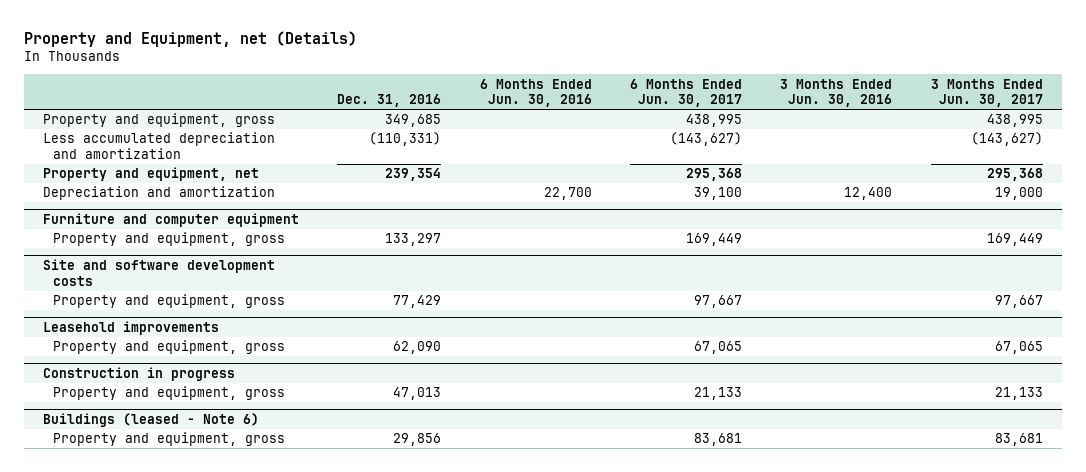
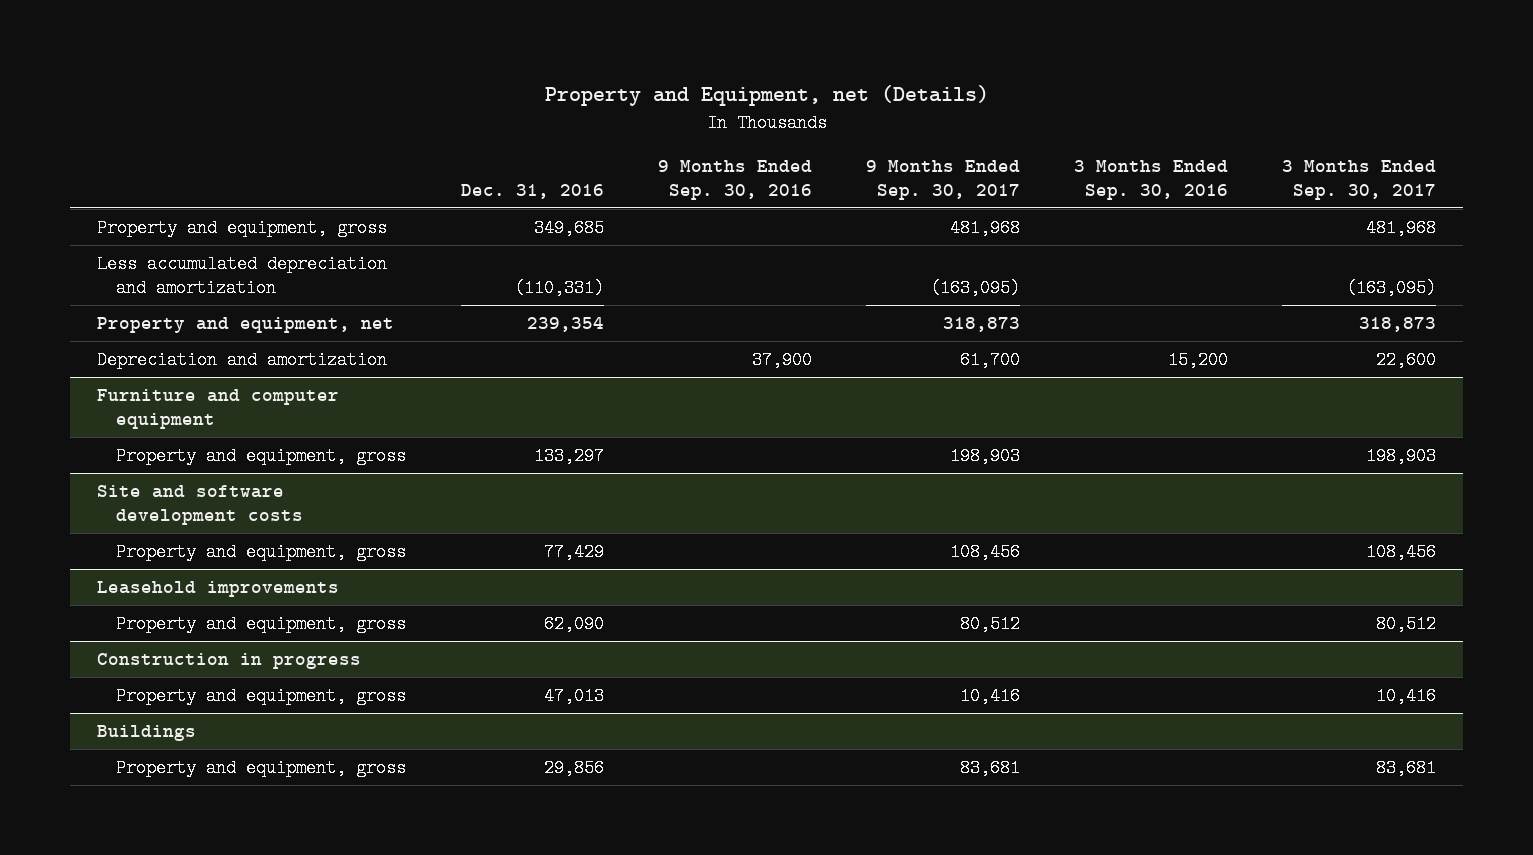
- | Dec. 31, 2016 | 6 Months Ended Jun. 30, 2016 | 6 Months Ended Jun. 30, 2017 | 3 Months Ended Jun. 30, 2016 | 3 Months Ended Jun. 30, 2017
+ | Dec. 31, 2016 | 9 Months Ended Sep. 30, 2016 | 9 Months Ended Sep. 30, 2017 | 3 Months Ended Sep. 30, 2016 | 3 Months Ended Sep. 30, 2017
- Buildings (leased - Note 6)
+ Buildings

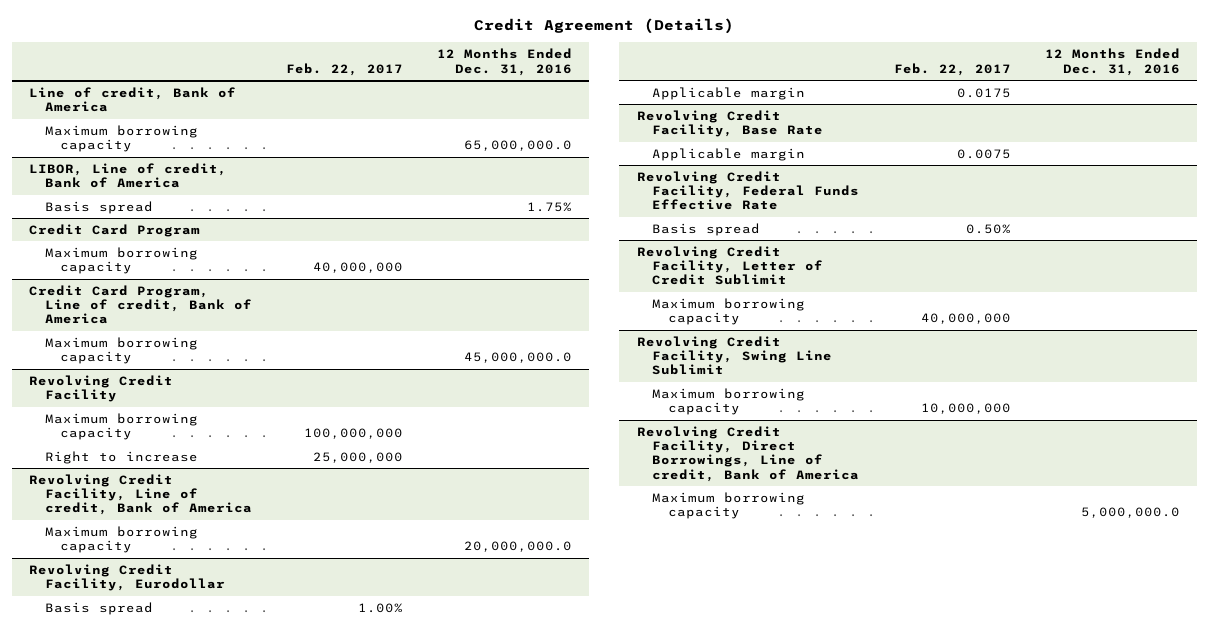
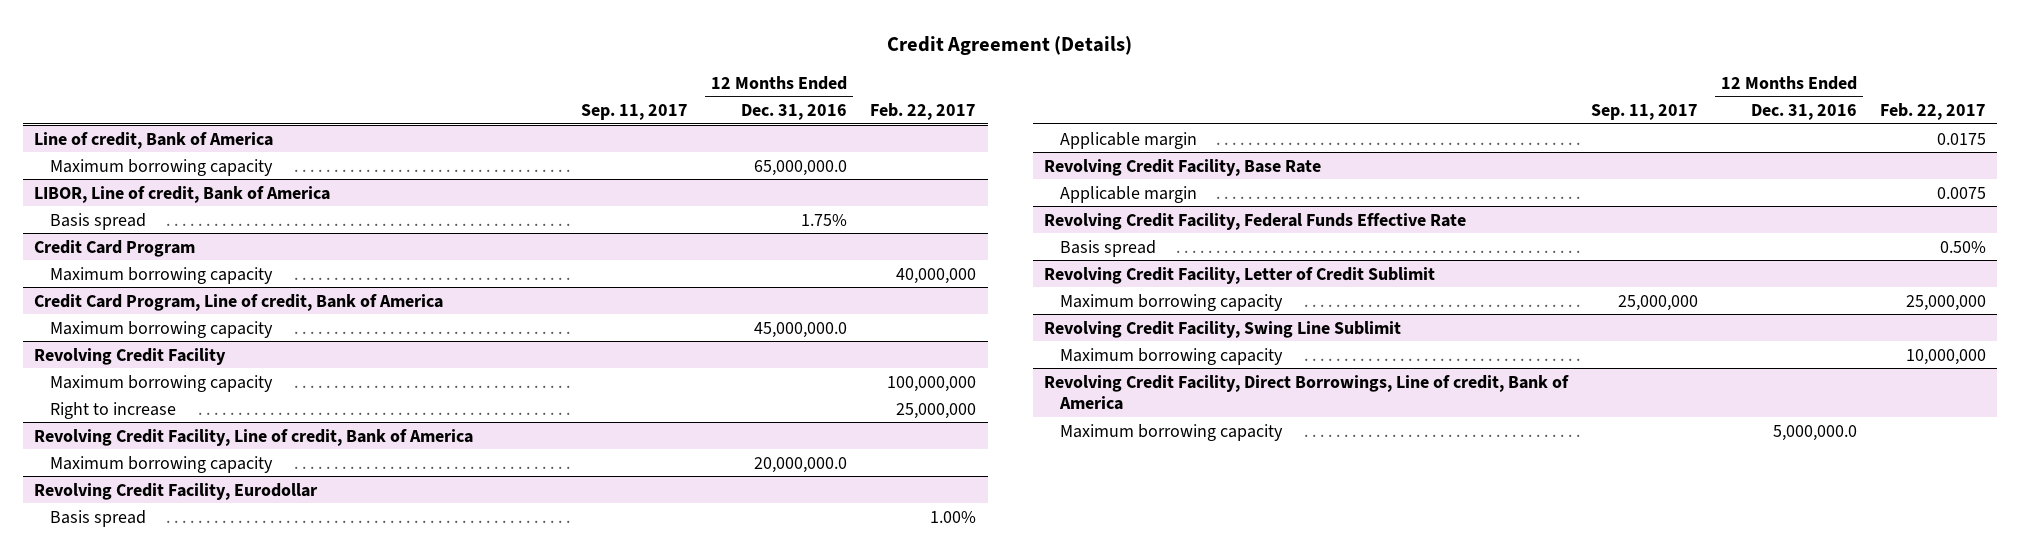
- | Feb. 22, 2017 | 12 Months Ended Dec. 31, 2016
+ | Sep. 11, 2017 | 12 Months Ended Dec. 31, 2016 | Feb. 22, 2017
@ Revolving Credit Facility, Letter of Credit Sublimit
- Maximum borrowing capacity | 40,000,000 |
+ Maximum borrowing capacity | 25,000,000 | | 25,000,000

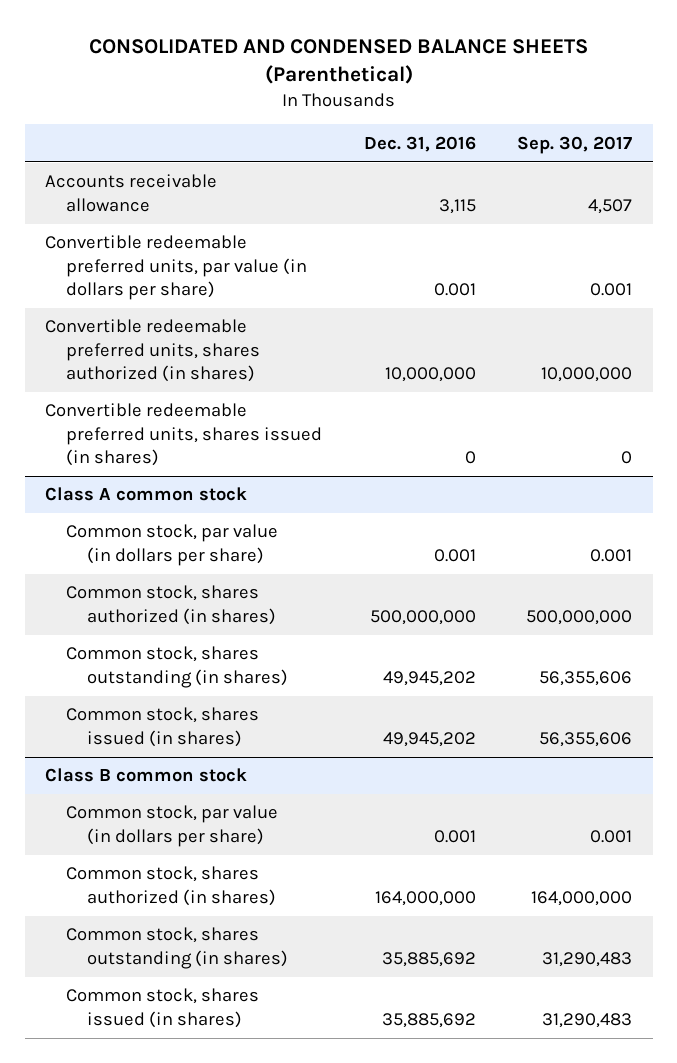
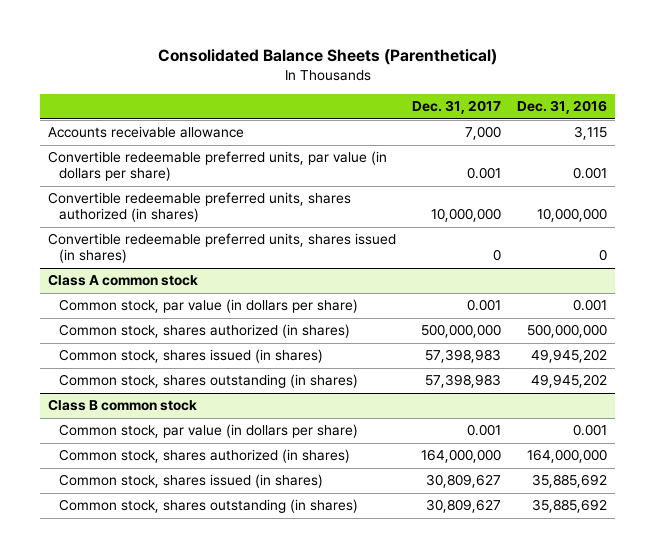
- CONSOLIDATED AND CONDENSED BALANCE SHEETS (Parenthetical)
+ Consolidated Balance Sheets (Parenthetical)
- | Dec. 31, 2016 | Sep. 30, 2017
+ | Dec. 31, 2017 | Dec. 31, 2016
@ Class A common stock
moved down: Common stock, shares outstanding (in shares) | 57,398,983 | 49,945,202
@ Class B common stock
moved down: Common stock, shares outstanding (in shares) | 30,809,627 | 35,885,692

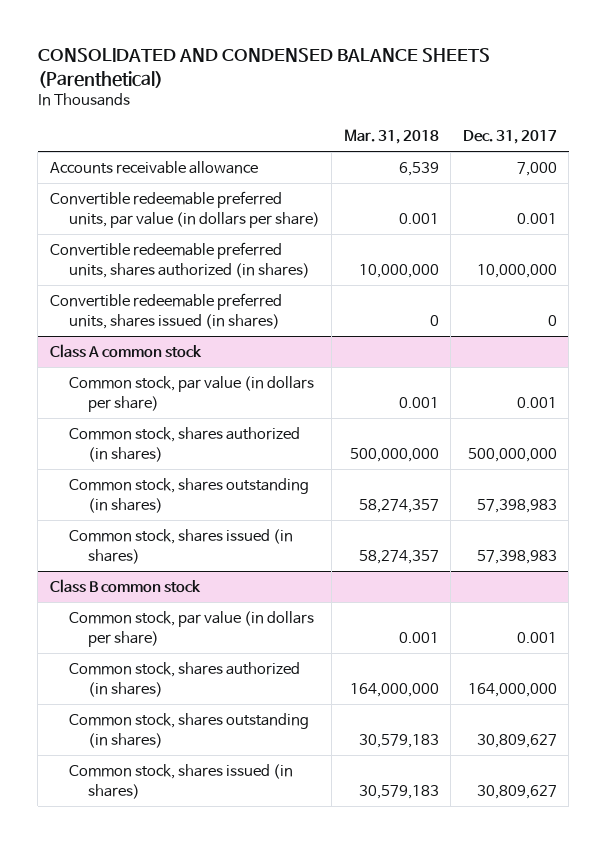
- Consolidated Balance Sheets (Parenthetical)
+ CONSOLIDATED AND CONDENSED BALANCE SHEETS (Parenthetical)
- | Dec. 31, 2017 | Dec. 31, 2016
+ | Mar. 31, 2018 | Dec. 31, 2017
@ Class A common stock
moved down: Common stock, shares issued (in shares) | 58,274,357 | 57,398,983
@ Class B common stock
moved down: Common stock, shares issued (in shares) | 30,579,183 | 30,809,627

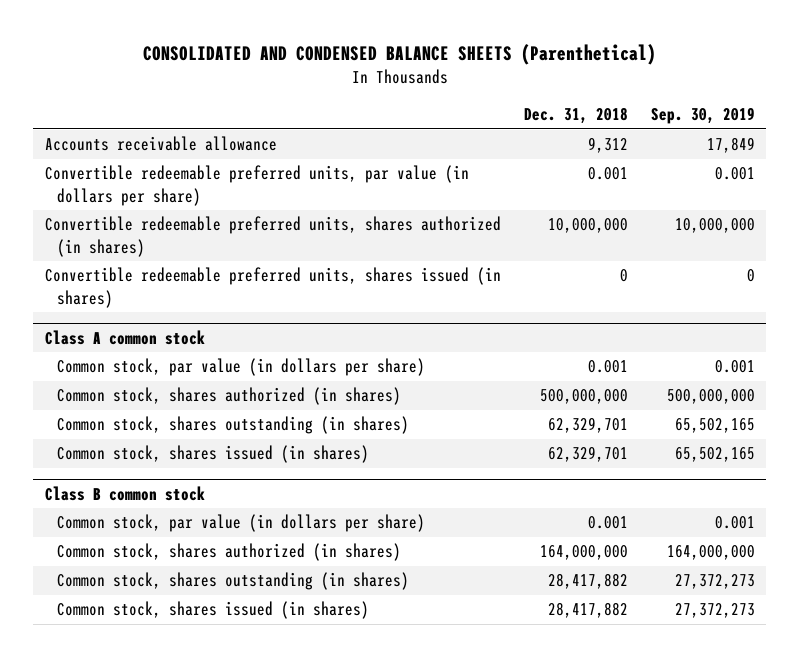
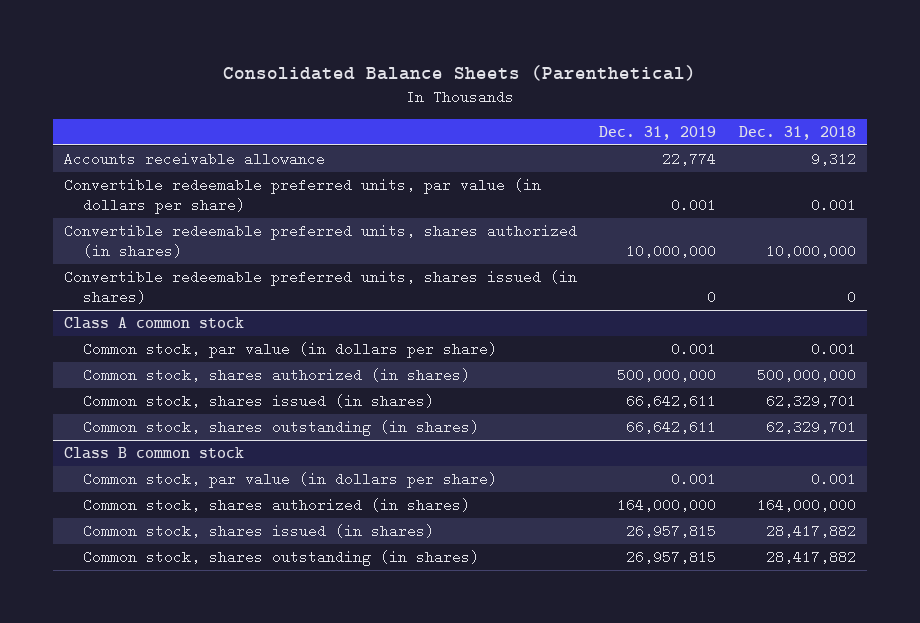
- CONSOLIDATED AND CONDENSED BALANCE SHEETS (Parenthetical)
+ Consolidated Balance Sheets (Parenthetical)
- | Dec. 31, 2018 | Sep. 30, 2019
+ | Dec. 31, 2019 | Dec. 31, 2018
@ Class A common stock
moved down: Common stock, shares outstanding (in shares) | 66,642,611 | 62,329,701
@ Class B common stock
moved down: Common stock, shares outstanding (in shares) | 26,957,815 | 28,417,882

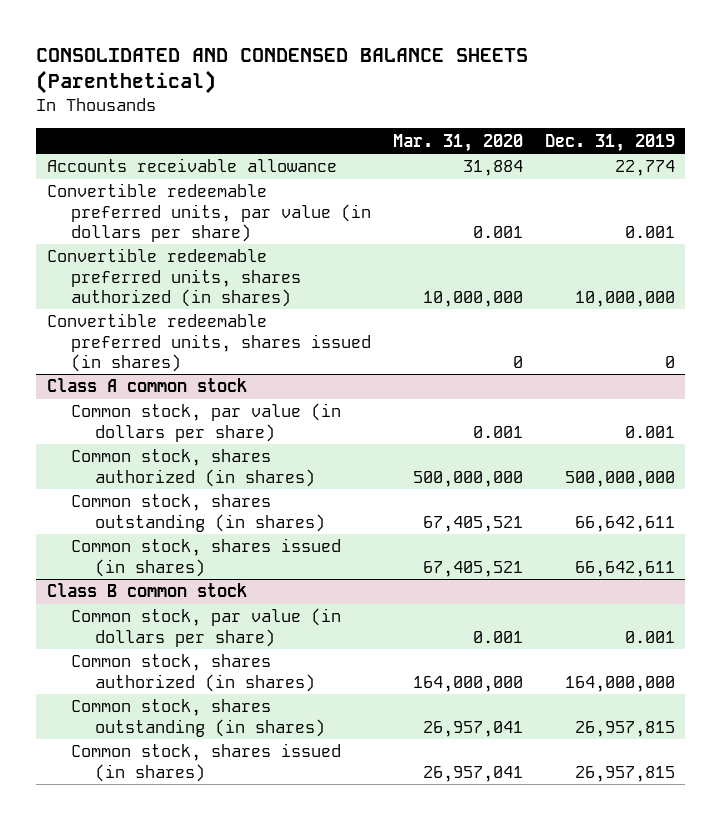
- Consolidated Balance Sheets (Parenthetical)
+ CONSOLIDATED AND CONDENSED BALANCE SHEETS (Parenthetical)
- | Dec. 31, 2019 | Dec. 31, 2018
+ | Mar. 31, 2020 | Dec. 31, 2019
@ Class A common stock
moved down: Common stock, shares issued (in shares) | 67,405,521 | 66,642,611
@ Class B common stock
moved down: Common stock, shares issued (in shares) | 26,957,041 | 26,957,815

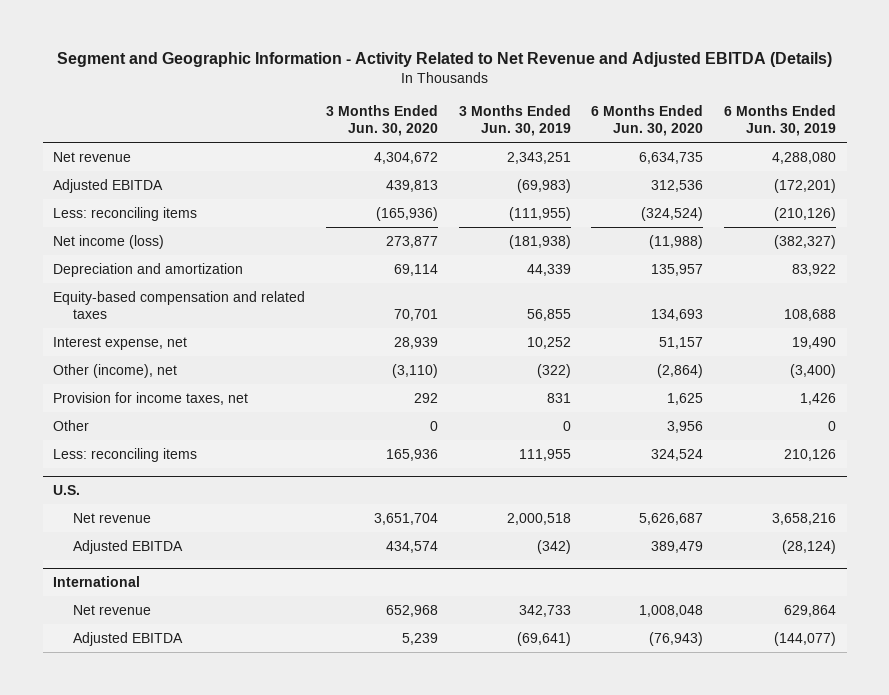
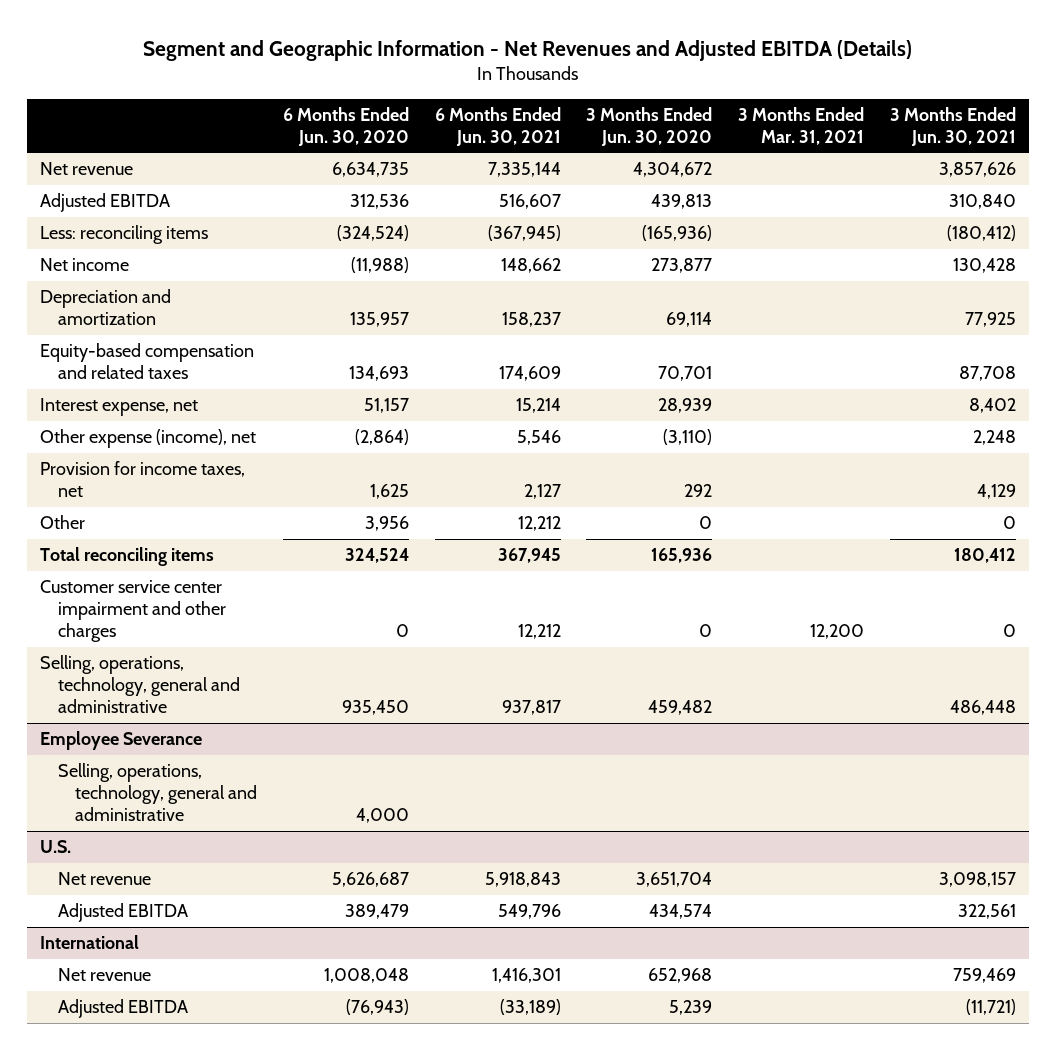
- Segment and Geographic Information - Activity Related to Net Revenue and Adjusted EBITDA (Details)
+ Segment and Geographic Information - Net Revenues and Adjusted EBITDA (Details)
- | 3 Months Ended Jun. 30, 2020 | 3 Months Ended Jun. 30, 2019 | 6 Months Ended Jun. 30, 2020 | 6 Months Ended Jun. 30, 2019
+ | 6 Months Ended Jun. 30, 2020 | 6 Months Ended Jun. 30, 2021 | 3 Months Ended Jun. 30, 2020 | 3 Months Ended Mar. 31, 2021 | 3 Months Ended Jun. 30, 2021
- Net income (loss) | 273,877 | (181,938) | (11,988) | (382,327)
+ Net income | (11,988) | 148,662 | 273,877 | | 130,428
- Other (income), net | (3,110) | (322) | (2,864) | (3,400)
+ Other expense (income), net | (2,864) | 5,546 | (3,110) | | 2,248
- Less: reconciling items | 165,936 | 111,955 | 324,524 | 210,126
+ Total reconciling items | 324,524 | 367,945 | 165,936 | | 180,412
+ Customer service center impairment and other charges | 0 | 12,212 | 0 | 12,200 | 0
+ Selling, operations, technology, general and administrative | 935,450 | 937,817 | 459,482 | | 486,448
+ Employee Severance
+ Selling, operations, technology, general and administrative | 4,000 | | | |

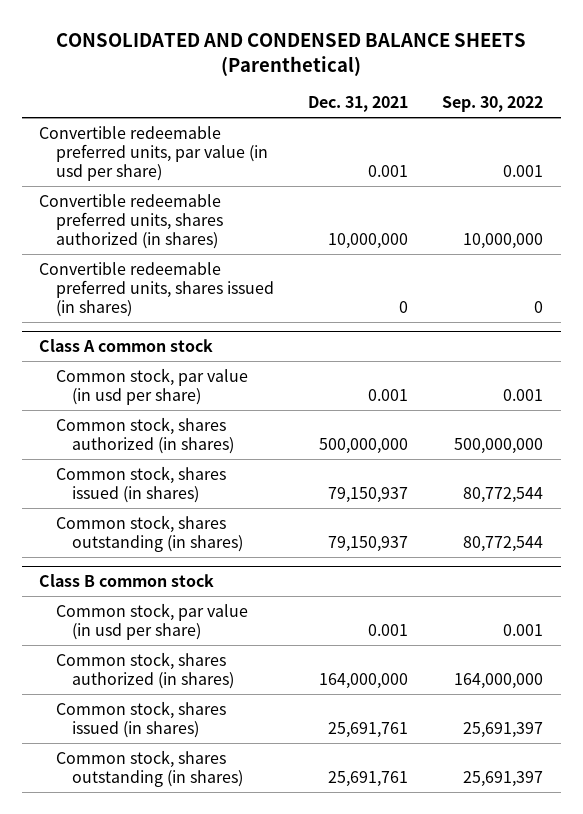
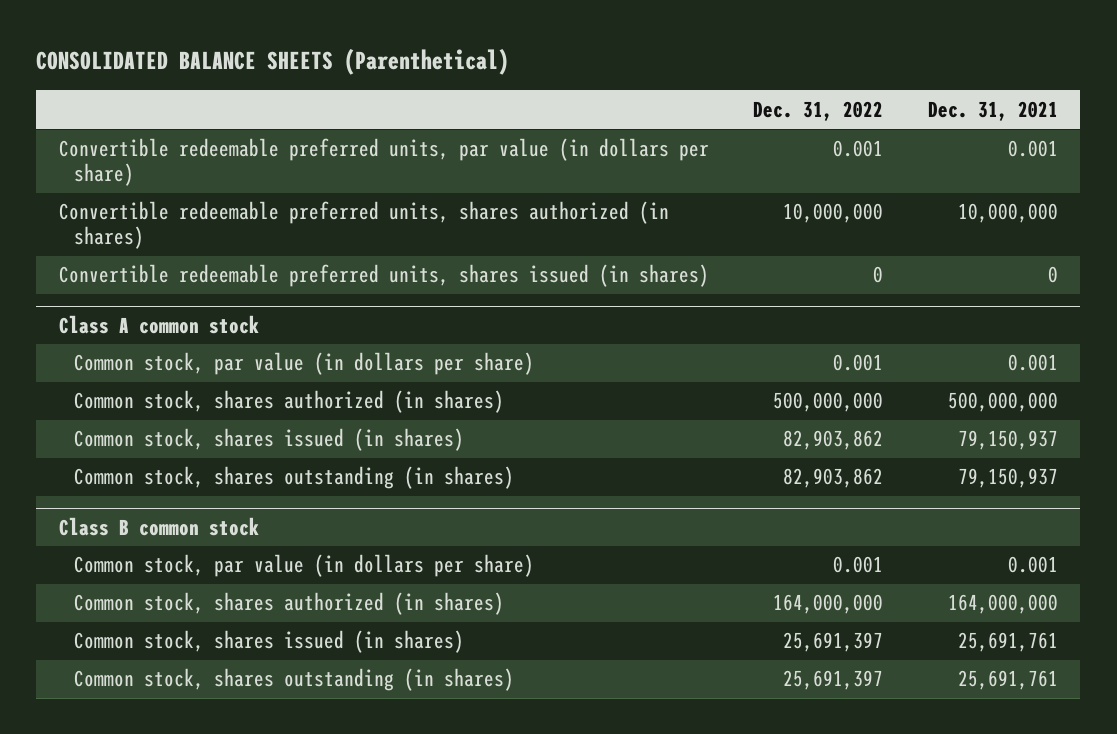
- CONSOLIDATED AND CONDENSED BALANCE SHEETS (Parenthetical)
+ CONSOLIDATED BALANCE SHEETS (Parenthetical)
- | Dec. 31, 2021 | Sep. 30, 2022
+ | Dec. 31, 2022 | Dec. 31, 2021
- Convertible redeemable preferred units, par value (in usd per share) | 0.001 | 0.001
+ Convertible redeemable preferred units, par value (in dollars per share) | 0.001 | 0.001
@ Class A common stock
- Common stock, par value (in usd per share) | 0.001 | 0.001
+ Common stock, par value (in dollars per share) | 0.001 | 0.001
@ Class B common stock
- Common stock, par value (in usd per share) | 0.001 | 0.001
+ Common stock, par value (in dollars per share) | 0.001 | 0.001

